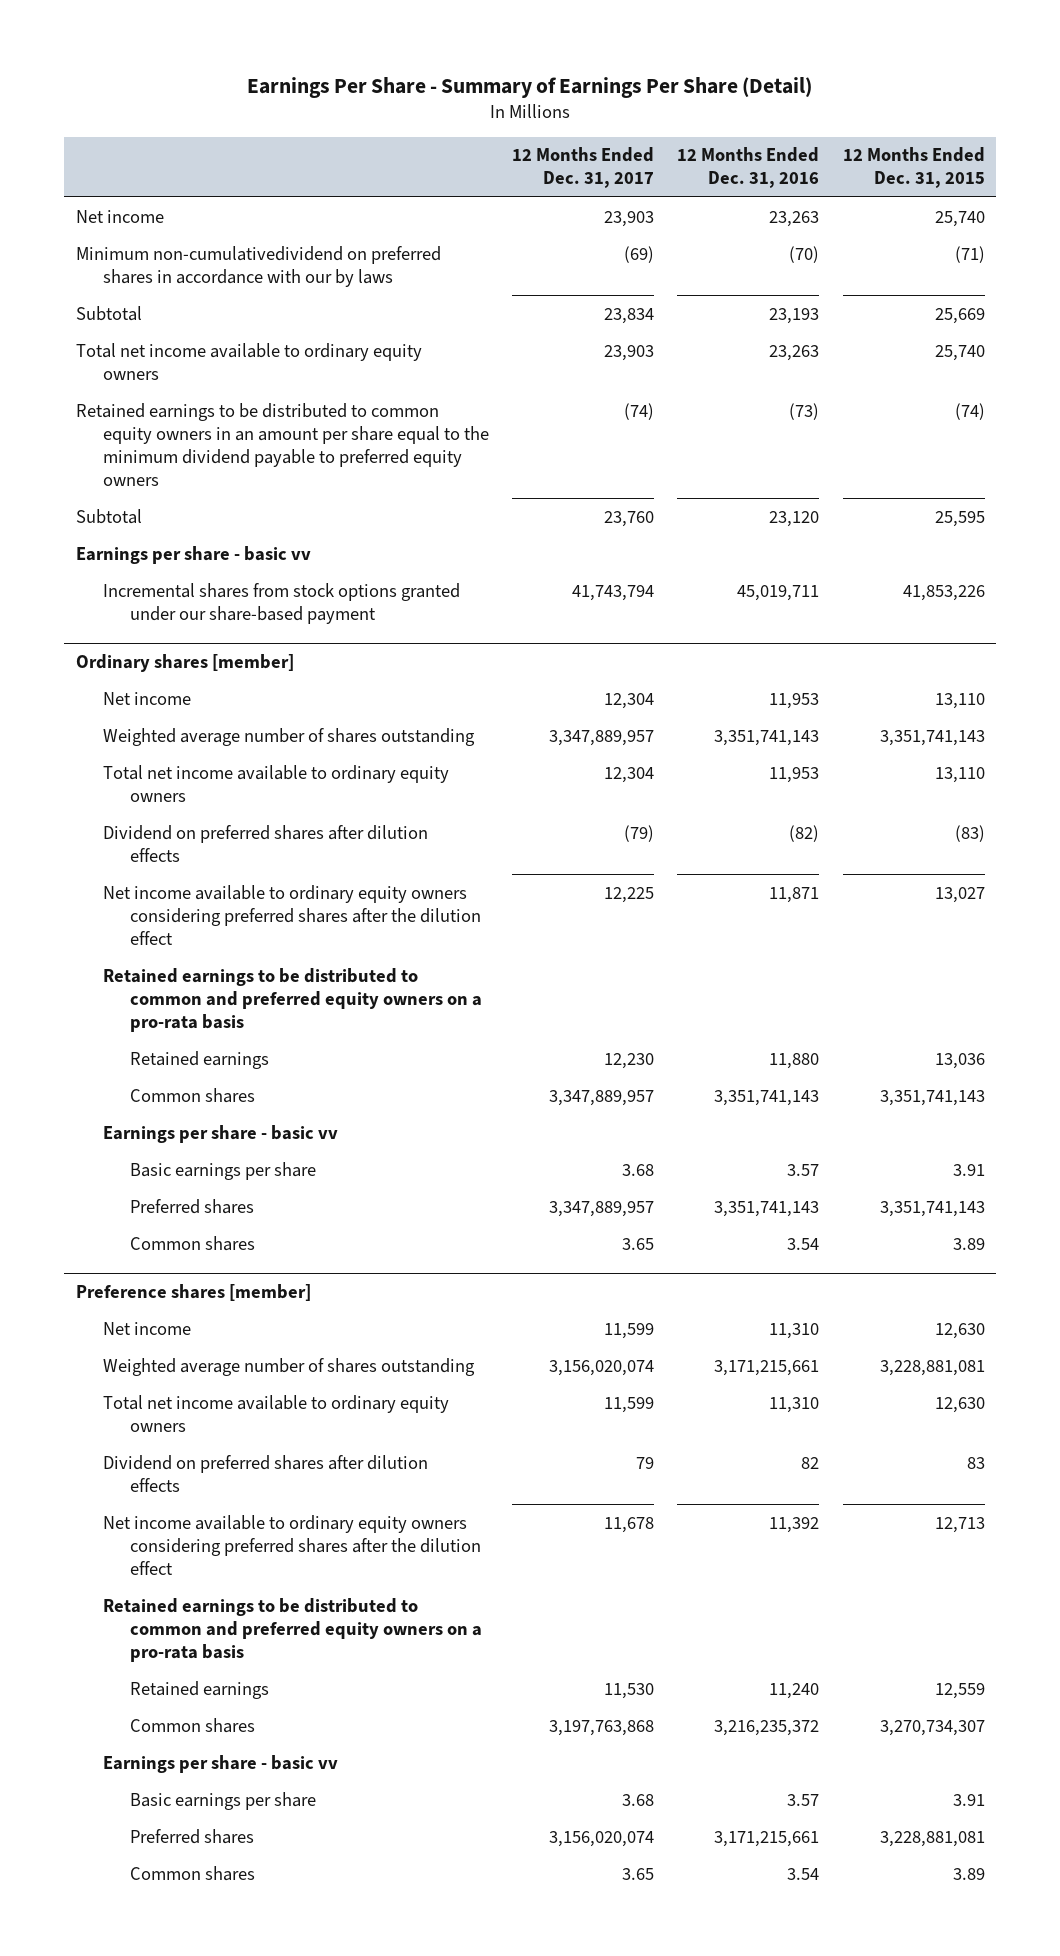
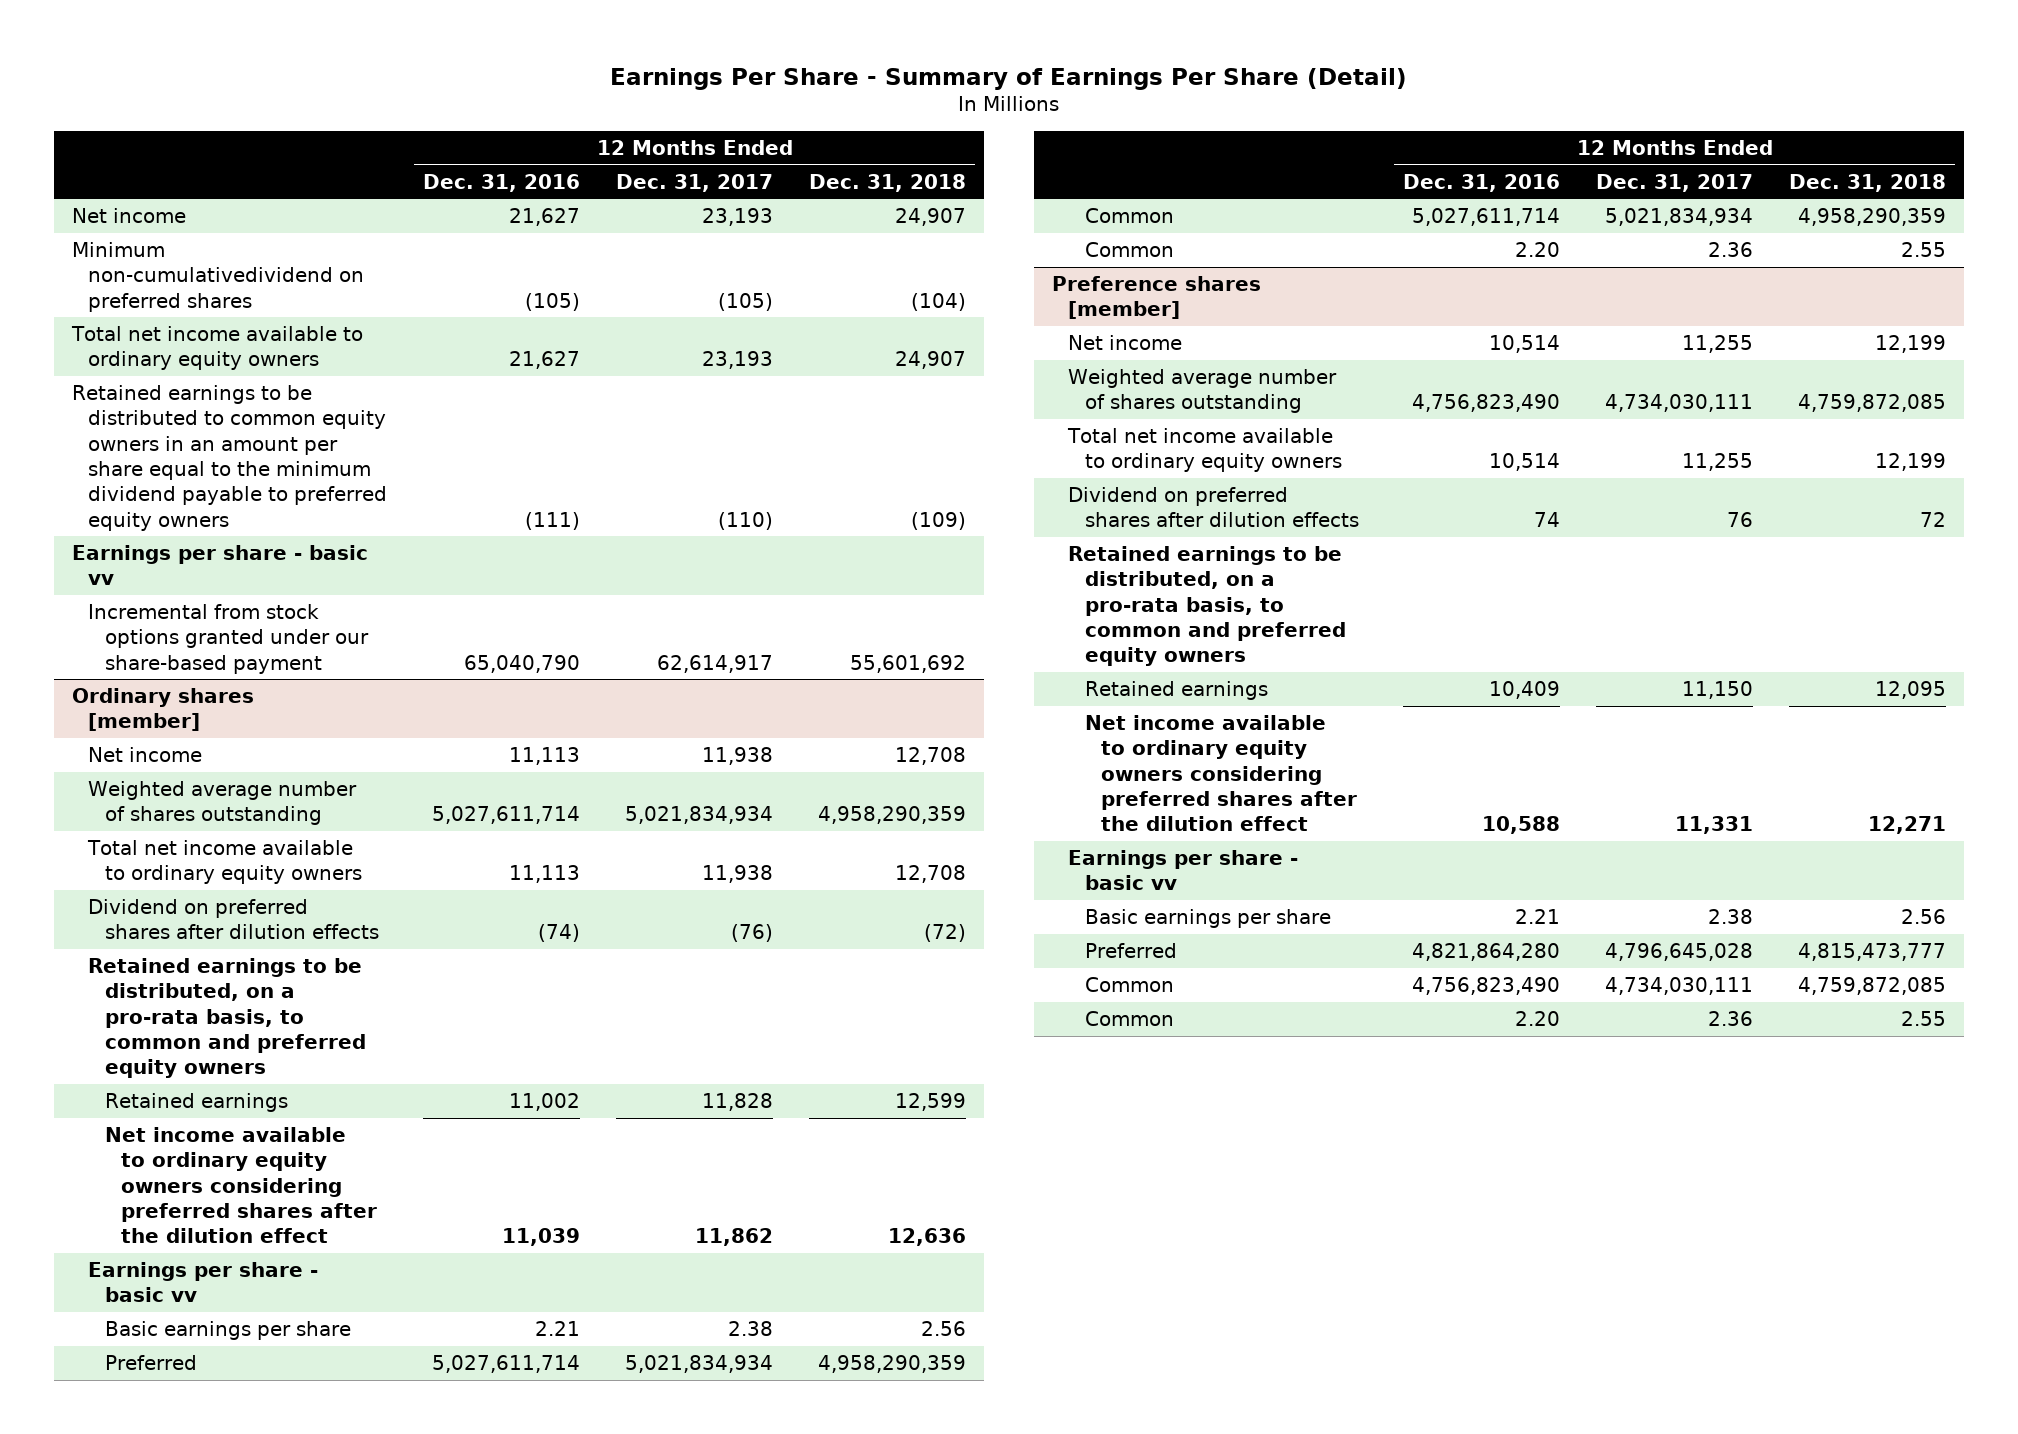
- | 12 Months Ended Dec. 31, 2017 | 12 Months Ended Dec. 31, 2016 | 12 Months Ended Dec. 31, 2015
+ | 12 Months Ended Dec. 31, 2016 | 12 Months Ended Dec. 31, 2017 | 12 Months Ended Dec. 31, 2018
- Net income | 23,903 | 23,263 | 25,740
- Minimum non-cumulativedividend on preferred shares in accordance with our by laws | (69) | (70) | (71)
- Subtotal | 23,834 | 23,193 | 25,669
- Total net income available to ordinary equity owners | 23,903 | 23,263 | 25,740
- Retained earnings to be distributed to common equity owners in an amount per share equal to the minimum dividend payable to preferred equity owners | (74) | (73) | (74)
- Subtotal | 23,760 | 23,120 | 25,595
+ Net income | 21,627 | 23,193 | 24,907
+ Minimum non-cumulativedividend on preferred shares | (105) | (105) | (104)
+ Total net income available to ordinary equity owners | 21,627 | 23,193 | 24,907
+ Retained earnings to be distributed to common equity owners in an amount per share equal to the minimum dividend payable to preferred equity owners | (111) | (110) | (109)
- Incremental shares from stock options granted under our share-based payment | 41,743,794 | 45,019,711 | 41,853,226
+ Incremental from stock options granted under our share-based payment | 65,040,790 | 62,614,917 | 55,601,692
@ Ordinary shares [member]
- Net income | 12,304 | 11,953 | 13,110
- Weighted average number of shares outstanding | 3,347,889,957 | 3,351,741,143 | 3,351,741,143
- Total net income available to ordinary equity owners | 12,304 | 11,953 | 13,110
- Dividend on preferred shares after dilution effects | (79) | (82) | (83)
- Net income available to ordinary equity owners considering preferred shares after the dilution effect | 12,225 | 11,871 | 13,027
- Retained earnings to be distributed to common and preferred equity owners on a pro-rata basis
- Retained earnings | 12,230 | 11,880 | 13,036
- Common shares | 3,347,889,957 | 3,351,741,143 | 3,351,741,143
+ Net income | 11,113 | 11,938 | 12,708
+ Weighted average number of shares outstanding | 5,027,611,714 | 5,021,834,934 | 4,958,290,359
+ Total net income available to ordinary equity owners | 11,113 | 11,938 | 12,708
+ Dividend on preferred shares after dilution effects | (74) | (76) | (72)
+ Retained earnings to be distributed, on a pro-rata basis, to common and preferred equity owners
+ Retained earnings | 11,002 | 11,828 | 12,599
+ Net income available to ordinary equity owners considering preferred shares after the dilution effect | 11,039 | 11,862 | 12,636
- Basic earnings per share | 3.68 | 3.57 | 3.91
- Preferred shares | 3,347,889,957 | 3,351,741,143 | 3,351,741,143
- Common shares | 3.65 | 3.54 | 3.89
+ Basic earnings per share | 2.21 | 2.38 | 2.56
+ Preferred | 5,027,611,714 | 5,021,834,934 | 4,958,290,359
+ Common | 5,027,611,714 | 5,021,834,934 | 4,958,290,359
+ Common | 2.20 | 2.36 | 2.55
@ Preference shares [member]
- Net income | 11,599 | 11,310 | 12,630
- Weighted average number of shares outstanding | 3,156,020,074 | 3,171,215,661 | 3,228,881,081
- Total net income available to ordinary equity owners | 11,599 | 11,310 | 12,630
- Dividend on preferred shares after dilution effects | 79 | 82 | 83
- Net income available to ordinary equity owners considering preferred shares after the dilution effect | 11,678 | 11,392 | 12,713
- Retained earnings to be distributed to common and preferred equity owners on a pro-rata basis
- Retained earnings | 11,530 | 11,240 | 12,559
- Common shares | 3,197,763,868 | 3,216,235,372 | 3,270,734,307
+ Net income | 10,514 | 11,255 | 12,199
+ Weighted average number of shares outstanding | 4,756,823,490 | 4,734,030,111 | 4,759,872,085
+ Total net income available to ordinary equity owners | 10,514 | 11,255 | 12,199
+ Dividend on preferred shares after dilution effects | 74 | 76 | 72
+ Retained earnings to be distributed, on a pro-rata basis, to common and preferred equity owners
+ Retained earnings | 10,409 | 11,150 | 12,095
+ Net income available to ordinary equity owners considering preferred shares after the dilution effect | 10,588 | 11,331 | 12,271
- Basic earnings per share | 3.68 | 3.57 | 3.91
- Preferred shares | 3,156,020,074 | 3,171,215,661 | 3,228,881,081
- Common shares | 3.65 | 3.54 | 3.89
+ Basic earnings per share | 2.21 | 2.38 | 2.56
+ Preferred | 4,821,864,280 | 4,796,645,028 | 4,815,473,777
+ Common | 4,756,823,490 | 4,734,030,111 | 4,759,872,085
+ Common | 2.20 | 2.36 | 2.55

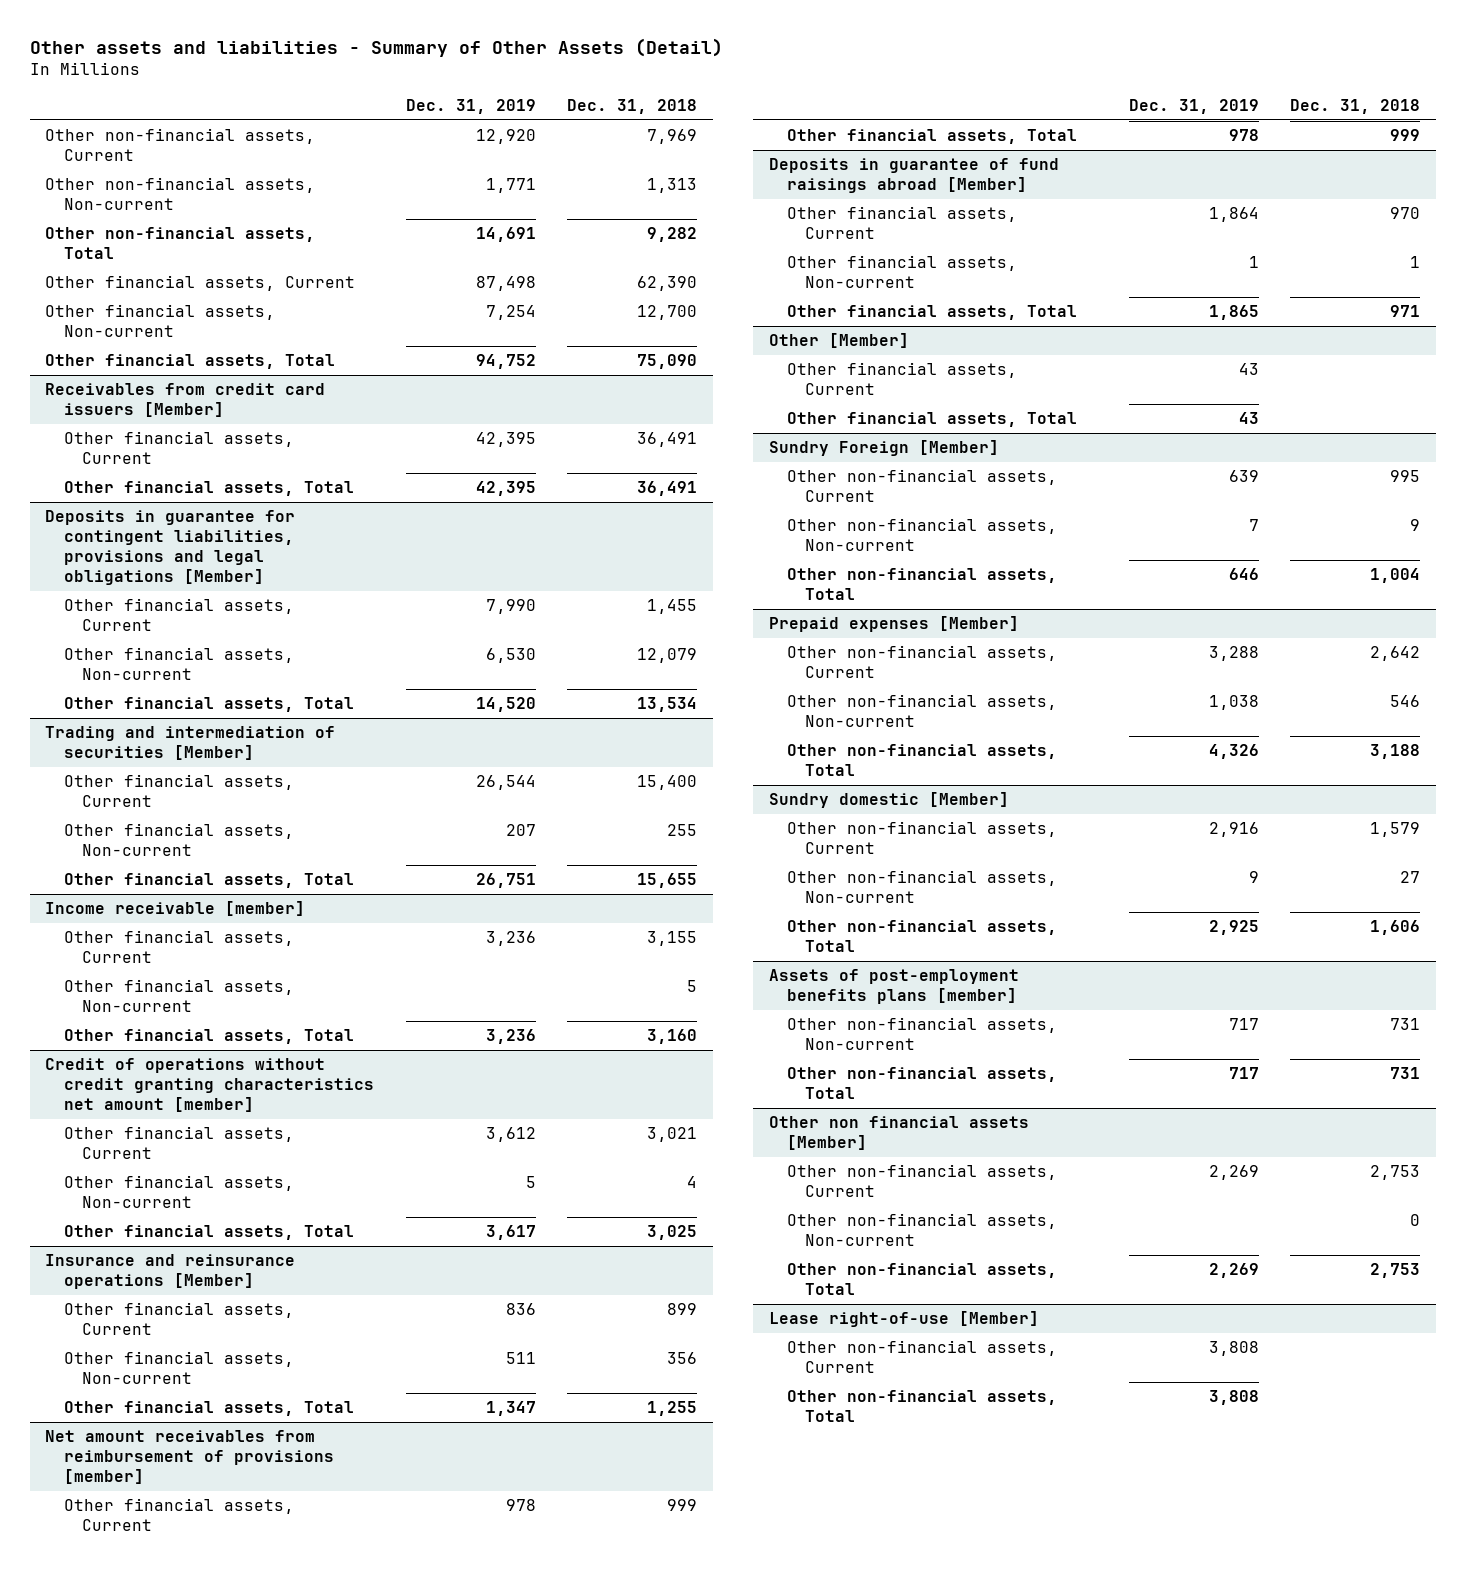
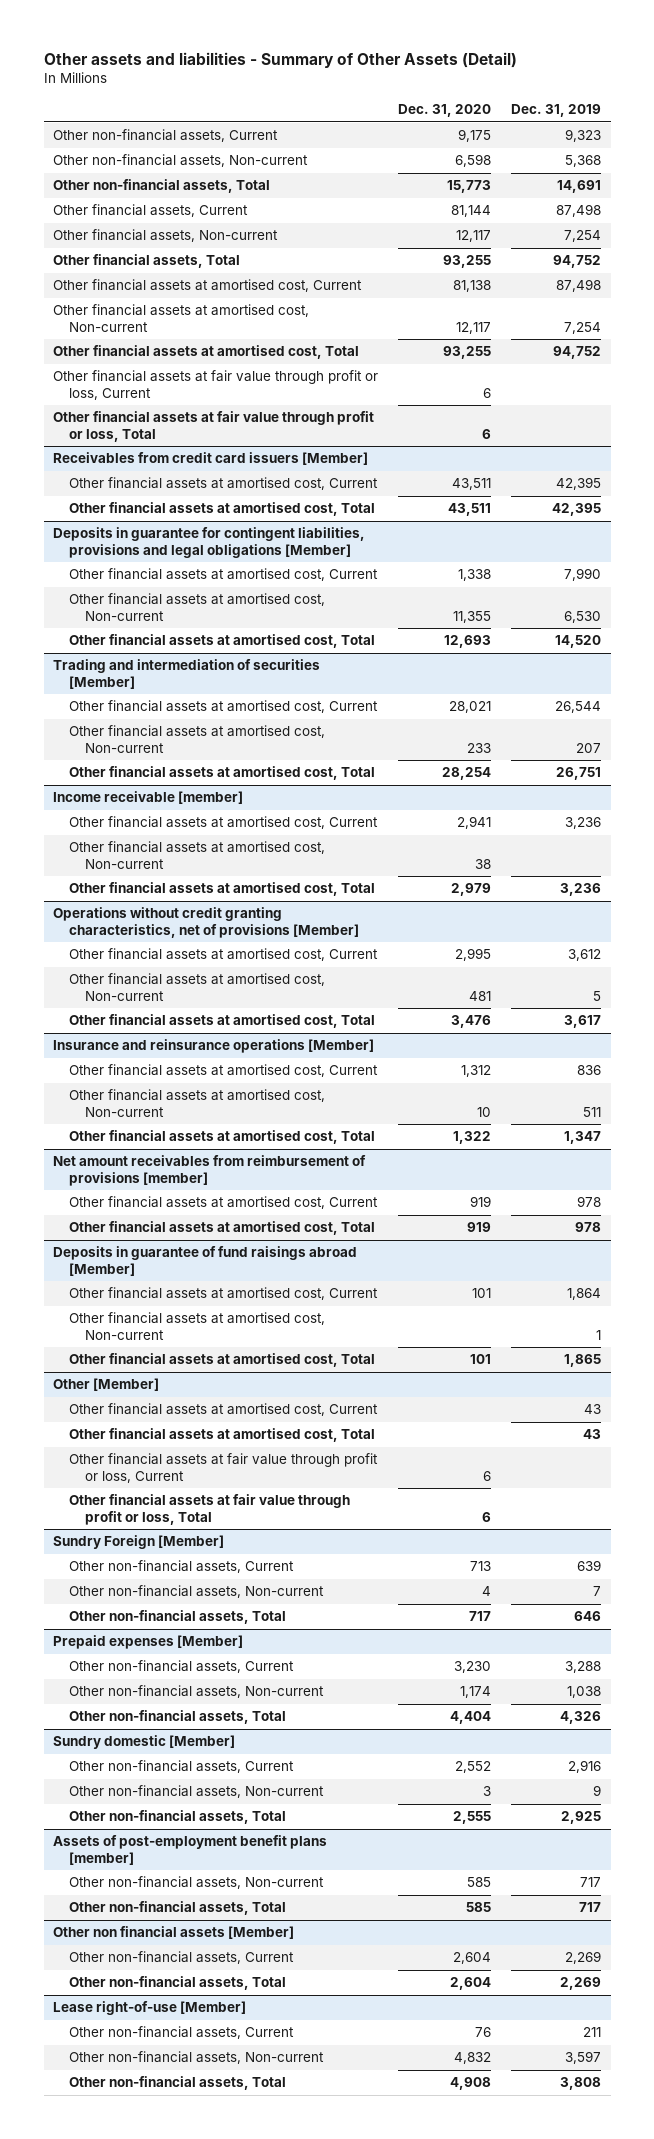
- | Dec. 31, 2019 | Dec. 31, 2018
+ | Dec. 31, 2020 | Dec. 31, 2019
- Other non-financial assets, Current | 12,920 | 7,969
- Other non-financial assets, Non-current | 1,771 | 1,313
+ Other non-financial assets, Current | 9,175 | 9,323
+ Other non-financial assets, Non-current | 6,598 | 5,368
+ Other financial assets at amortised cost, Current | 81,138 | 87,498
+ Other financial assets at amortised cost, Non-current | 12,117 | 7,254
+ Other financial assets at amortised cost, Total | 93,255 | 94,752
+ Other financial assets at fair value through profit or loss, Current | 6 |
+ Other financial assets at fair value through profit or loss, Total | 6 |
@ Receivables from credit card issuers [Member]
- Other financial assets, Current | 42,395 | 36,491
- Other financial assets, Total | 42,395 | 36,491
+ Other financial assets at amortised cost, Current | 43,511 | 42,395
+ Other financial assets at amortised cost, Total | 43,511 | 42,395
@ Deposits in guarantee for contingent liabilities, provisions and legal obligations [Member]
- Other financial assets, Current | 7,990 | 1,455
- Other financial assets, Non-current | 6,530 | 12,079
- Other financial assets, Total | 14,520 | 13,534
+ Other financial assets at amortised cost, Current | 1,338 | 7,990
+ Other financial assets at amortised cost, Non-current | 11,355 | 6,530
+ Other financial assets at amortised cost, Total | 12,693 | 14,520
@ Trading and intermediation of securities [Member]
- Other financial assets, Current | 26,544 | 15,400
- Other financial assets, Non-current | 207 | 255
- Other financial assets, Total | 26,751 | 15,655
+ Other financial assets at amortised cost, Current | 28,021 | 26,544
+ Other financial assets at amortised cost, Non-current | 233 | 207
+ Other financial assets at amortised cost, Total | 28,254 | 26,751
@ Income receivable [member]
- Other financial assets, Current | 3,236 | 3,155
- Other financial assets, Non-current | | 5
- Other financial assets, Total | 3,236 | 3,160
- Credit of operations without credit granting characteristics net amount [member]
- Other financial assets, Current | 3,612 | 3,021
- Other financial assets, Non-current | 5 | 4
- Other financial assets, Total | 3,617 | 3,025
@ Income receivable [member]
+ Other financial assets at amortised cost, Current | 2,941 | 3,236
+ Other financial assets at amortised cost, Non-current | 38 |
+ Other financial assets at amortised cost, Total | 2,979 | 3,236
+ Operations without credit granting characteristics, net of provisions [Member]
+ Other financial assets at amortised cost, Current | 2,995 | 3,612
+ Other financial assets at amortised cost, Non-current | 481 | 5
+ Other financial assets at amortised cost, Total | 3,476 | 3,617
@ Insurance and reinsurance operations [Member]
- Other financial assets, Current | 836 | 899
- Other financial assets, Non-current | 511 | 356
- Other financial assets, Total | 1,347 | 1,255
+ Other financial assets at amortised cost, Current | 1,312 | 836
+ Other financial assets at amortised cost, Non-current | 10 | 511
+ Other financial assets at amortised cost, Total | 1,322 | 1,347
@ Net amount receivables from reimbursement of provisions [member]
- Other financial assets, Current | 978 | 999
- Other financial assets, Total | 978 | 999
+ Other financial assets at amortised cost, Current | 919 | 978
+ Other financial assets at amortised cost, Total | 919 | 978
@ Deposits in guarantee of fund raisings abroad [Member]
- Other financial assets, Current | 1,864 | 970
- Other financial assets, Non-current | 1 | 1
- Other financial assets, Total | 1,865 | 971
+ Other financial assets at amortised cost, Current | 101 | 1,864
+ Other financial assets at amortised cost, Non-current | | 1
+ Other financial assets at amortised cost, Total | 101 | 1,865
@ Other [Member]
- Other financial assets, Current | 43 |
- Other financial assets, Total | 43 |
+ Other financial assets at amortised cost, Current | | 43
+ Other financial assets at amortised cost, Total | | 43
+ Other financial assets at fair value through profit or loss, Current | 6 |
+ Other financial assets at fair value through profit or loss, Total | 6 |
- Assets of post-employment benefits plans [member]
+ Assets of post-employment benefit plans [member]
@ Other non financial assets [Member]
- Other non-financial assets, Non-current | | 0
@ Lease right-of-use [Member]
- Other non-financial assets, Current | 3,808 |
+ Other non-financial assets, Current | 76 | 211
+ Other non-financial assets, Non-current | 4,832 | 3,597

